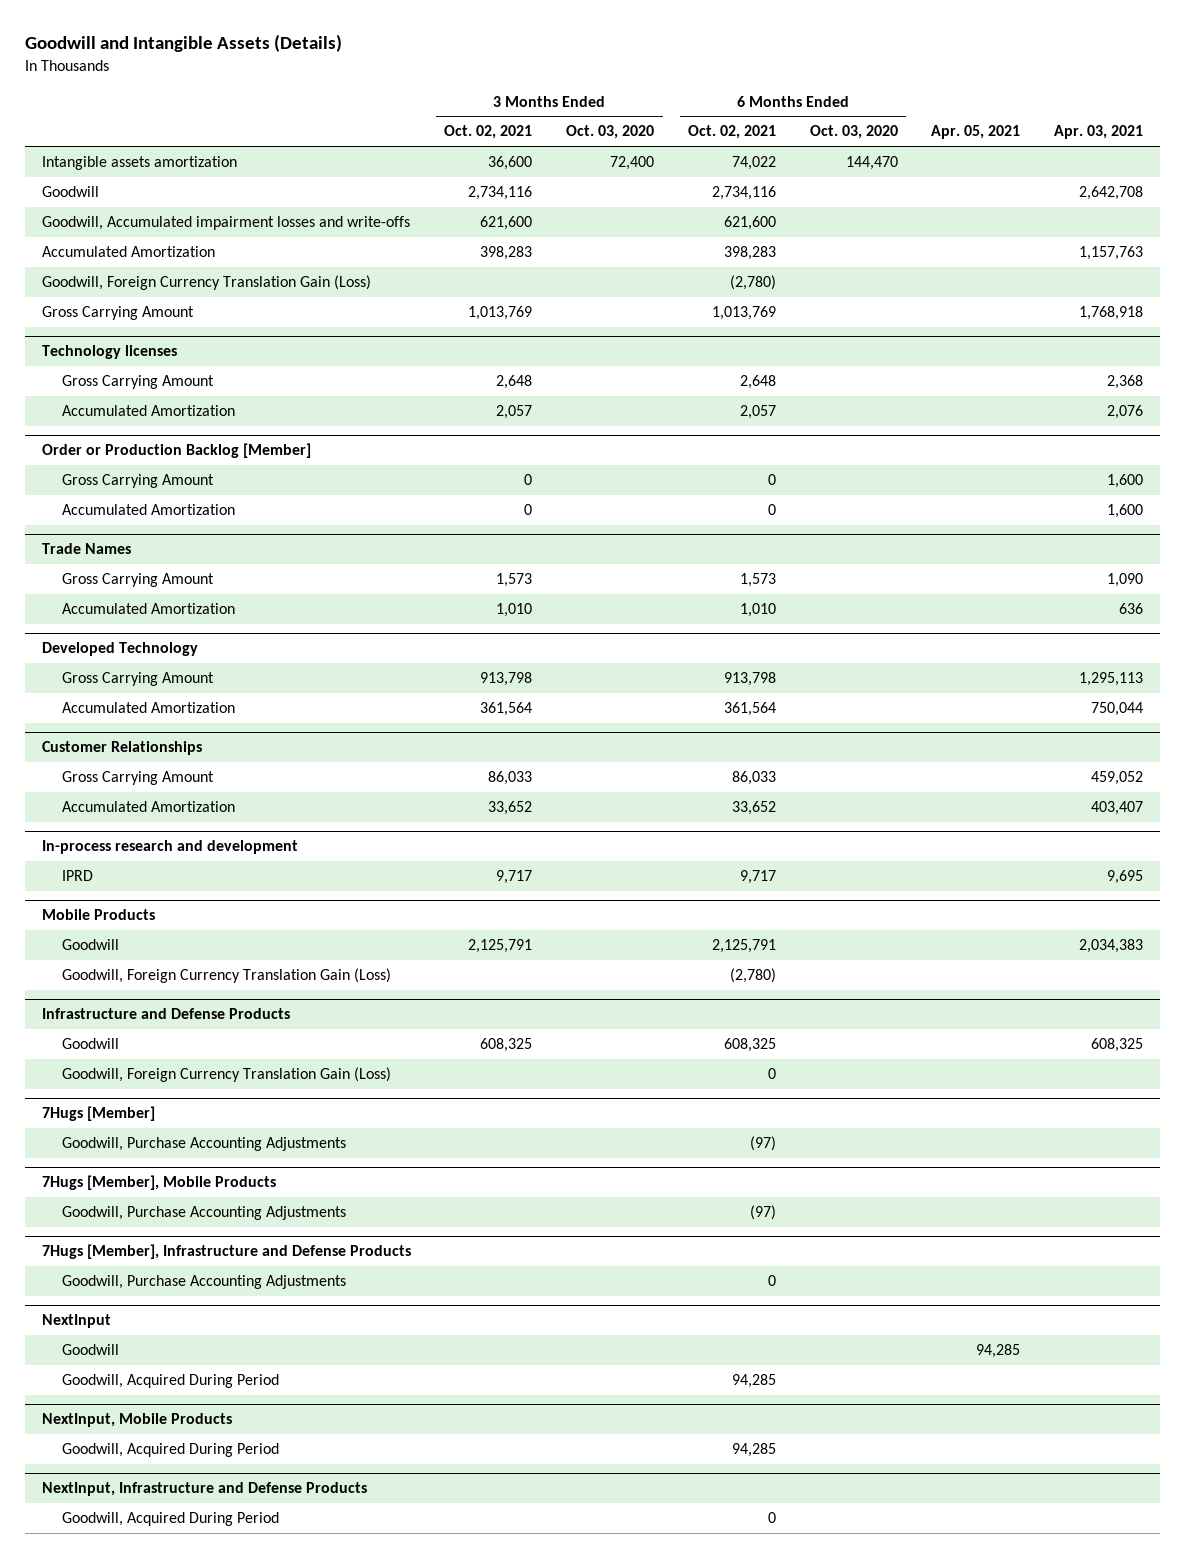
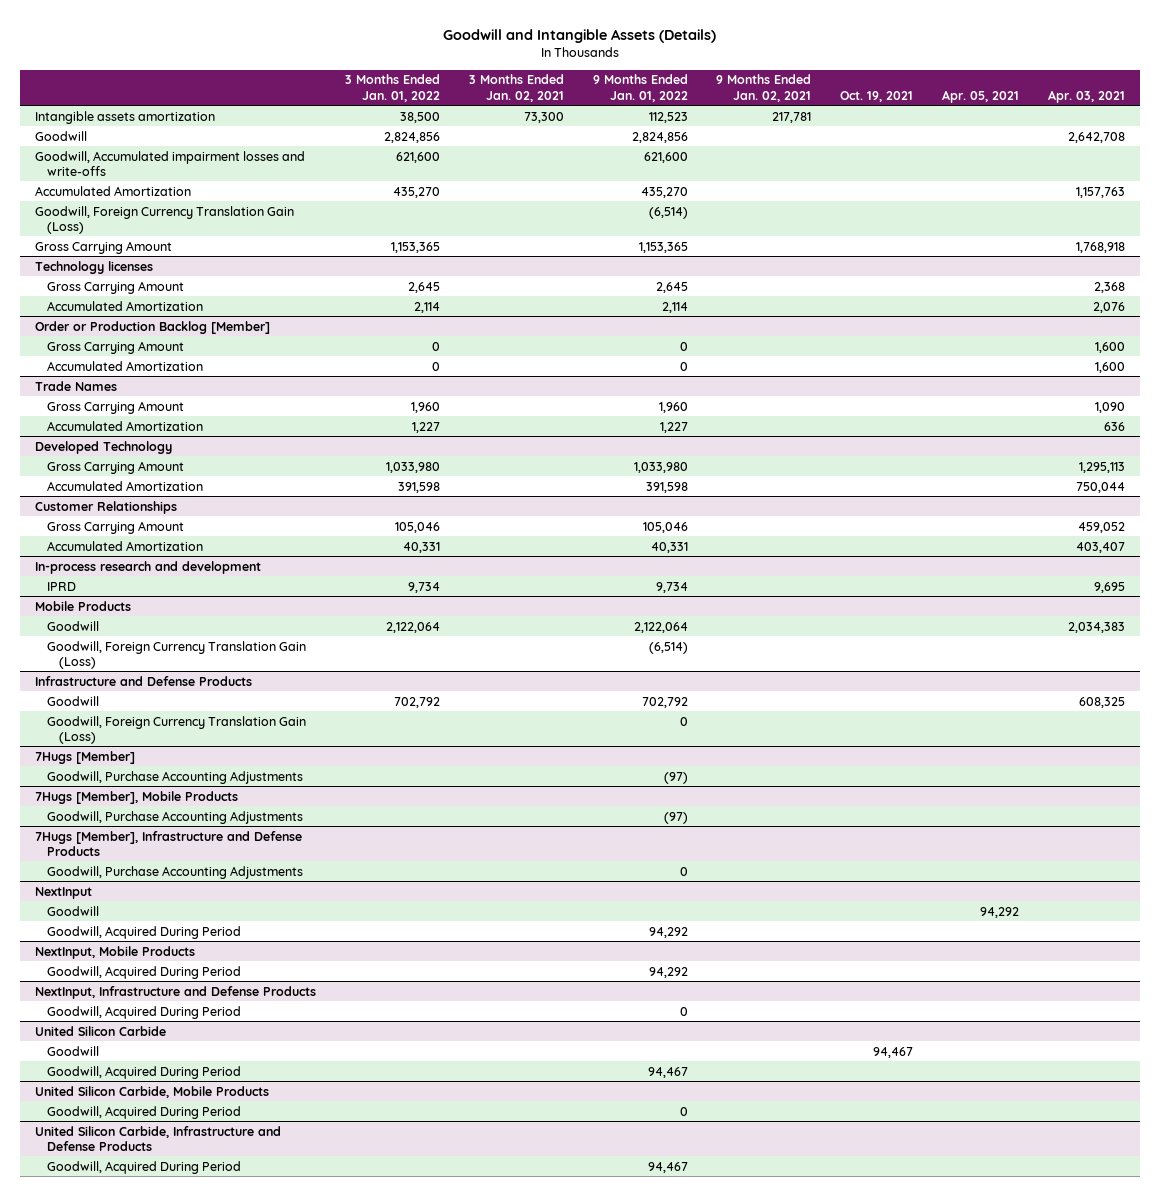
- | 3 Months Ended Oct. 02, 2021 | 3 Months Ended Oct. 03, 2020 | 6 Months Ended Oct. 02, 2021 | 6 Months Ended Oct. 03, 2020 | Apr. 05, 2021 | Apr. 03, 2021
+ | 3 Months Ended Jan. 01, 2022 | 3 Months Ended Jan. 02, 2021 | 9 Months Ended Jan. 01, 2022 | 9 Months Ended Jan. 02, 2021 | Oct. 19, 2021 | Apr. 05, 2021 | Apr. 03, 2021
@ NextInput
- Goodwill | | | | | 94,285 |
+ Goodwill | | | | | | 94,292 |
+ United Silicon Carbide
+ Goodwill | | | | | 94,467 | |
+ Goodwill, Acquired During Period | | | 94,467 | | | |
+ United Silicon Carbide, Mobile Products
+ Goodwill, Acquired During Period | | | 0 | | | |
+ United Silicon Carbide, Infrastructure and Defense Products
+ Goodwill, Acquired During Period | | | 94,467 | | | |

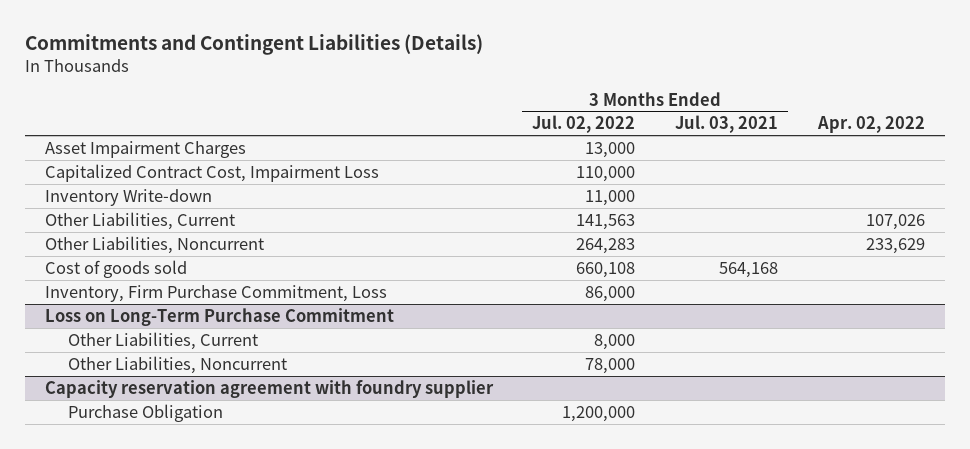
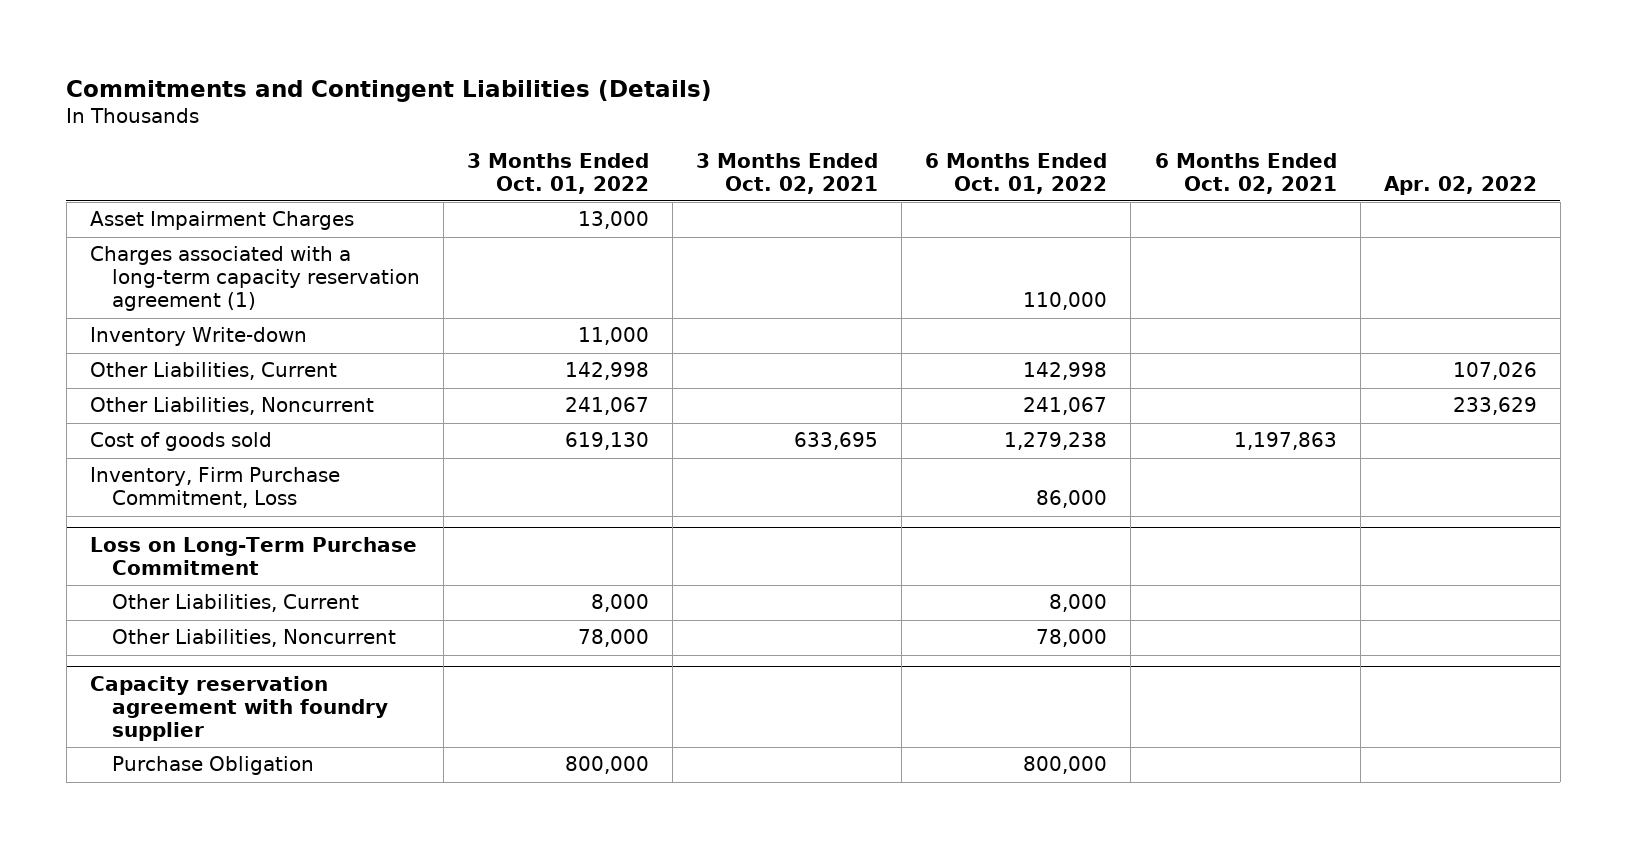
- | 3 Months Ended Jul. 02, 2022 | 3 Months Ended Jul. 03, 2021 | Apr. 02, 2022
+ | 3 Months Ended Oct. 01, 2022 | 3 Months Ended Oct. 02, 2021 | 6 Months Ended Oct. 01, 2022 | 6 Months Ended Oct. 02, 2021 | Apr. 02, 2022
- Capitalized Contract Cost, Impairment Loss | 110,000 | |
+ Charges associated with a long-term capacity reservation agreement (1) | | | 110,000 | |

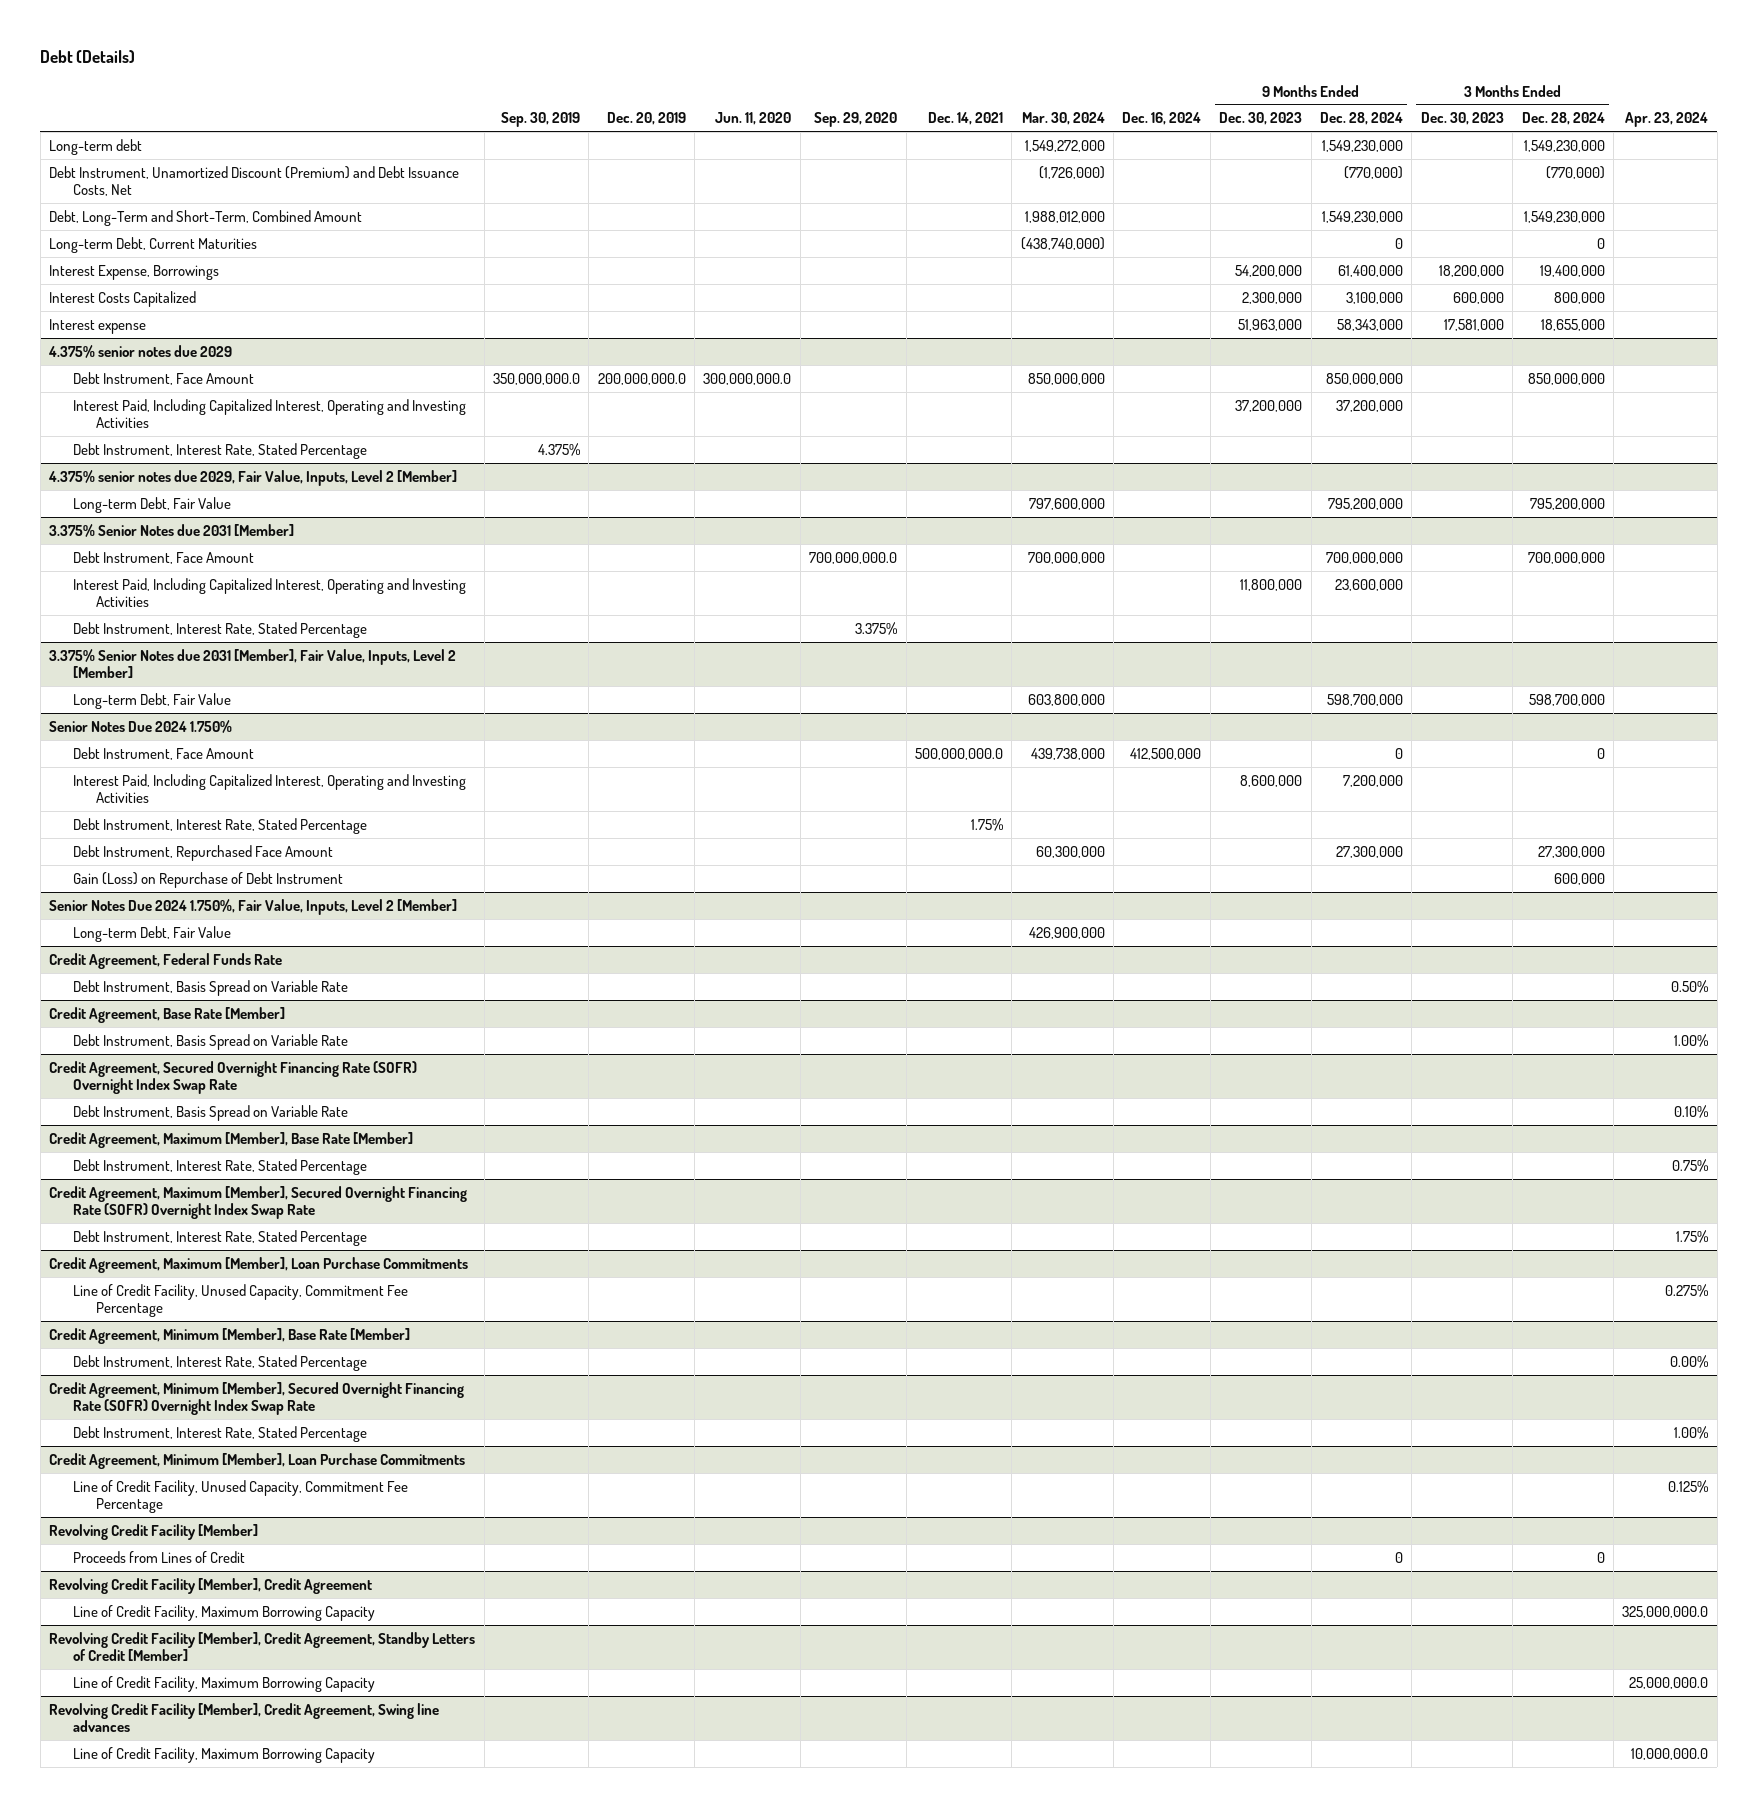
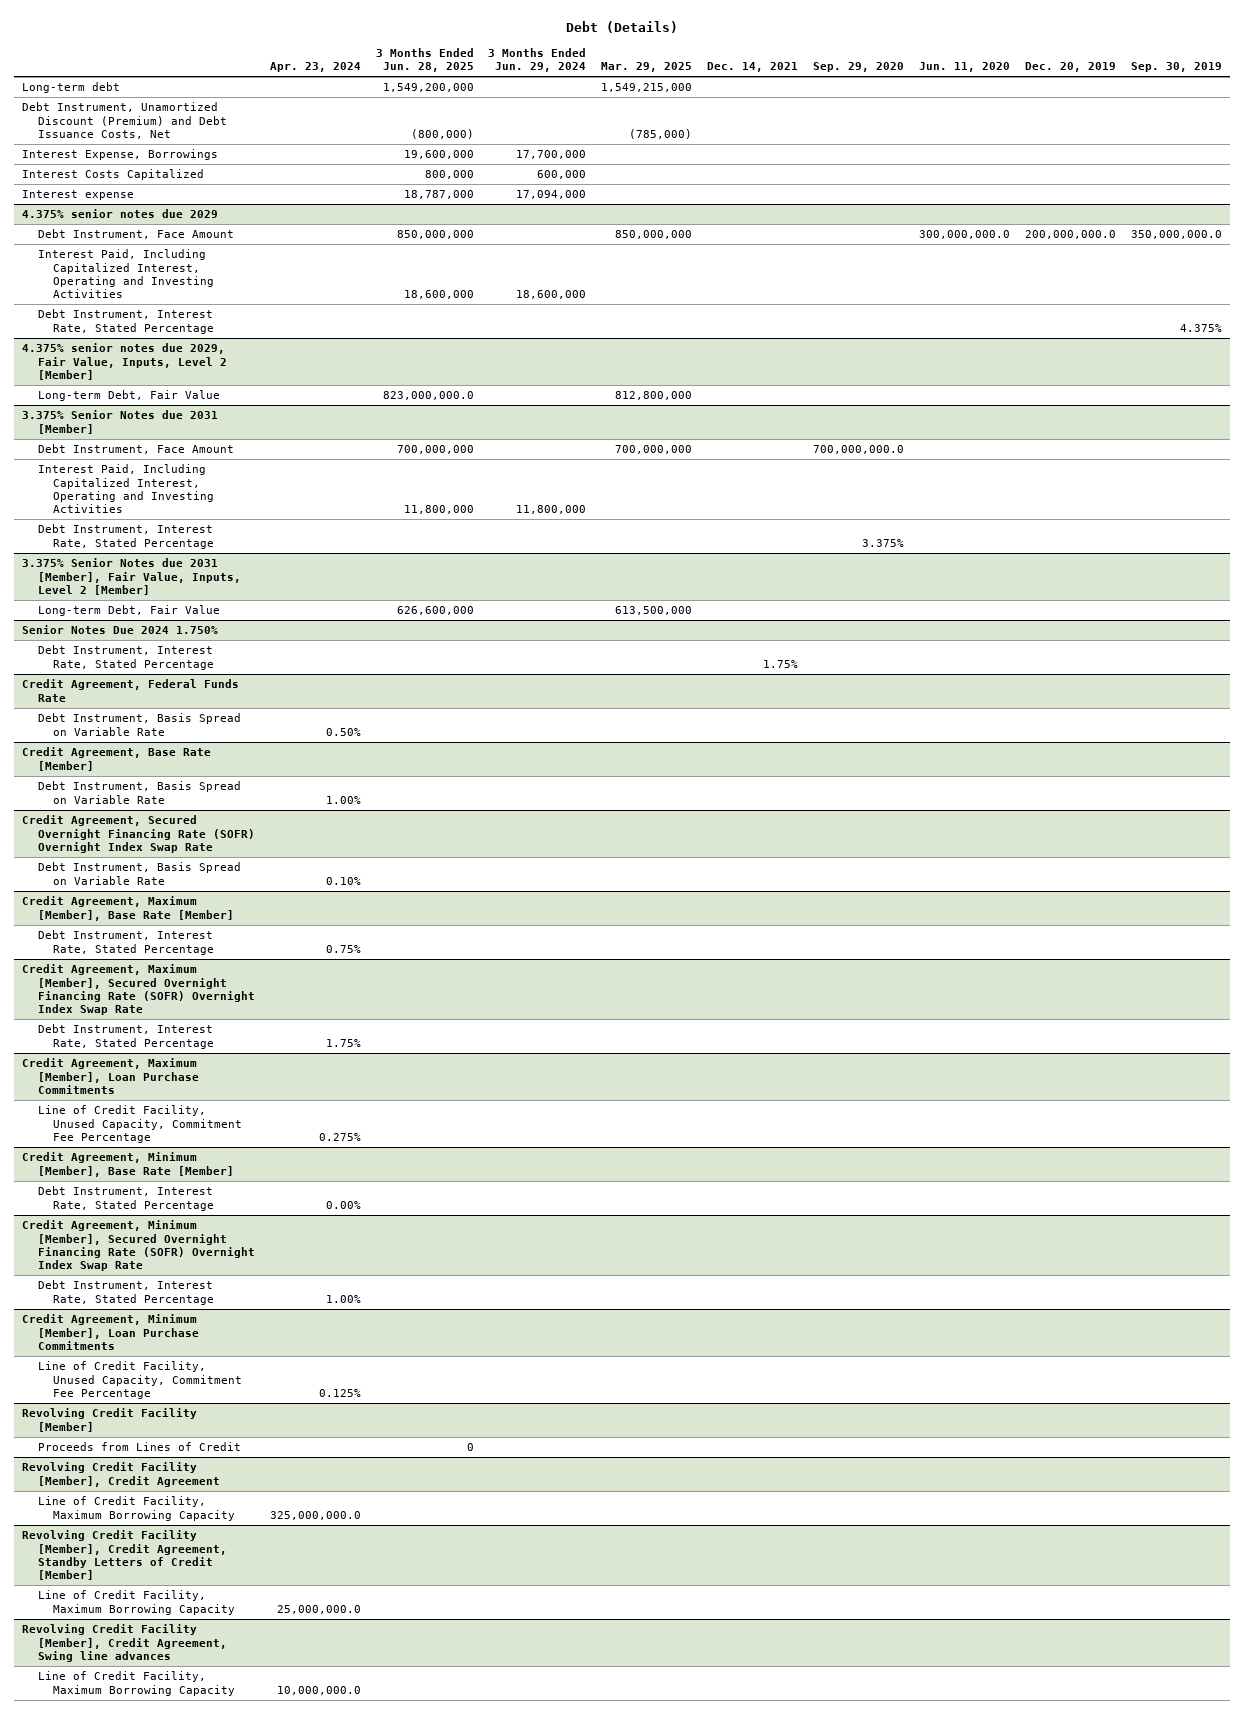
- | Sep. 30, 2019 | Dec. 20, 2019 | Jun. 11, 2020 | Sep. 29, 2020 | Dec. 14, 2021 | Mar. 30, 2024 | Dec. 16, 2024 | 9 Months Ended Dec. 30, 2023 | 9 Months Ended Dec. 28, 2024 | 3 Months Ended Dec. 30, 2023 | 3 Months Ended Dec. 28, 2024 | Apr. 23, 2024
+ | Apr. 23, 2024 | 3 Months Ended Jun. 28, 2025 | 3 Months Ended Jun. 29, 2024 | Mar. 29, 2025 | Dec. 14, 2021 | Sep. 29, 2020 | Jun. 11, 2020 | Dec. 20, 2019 | Sep. 30, 2019
- Debt, Long-Term and Short-Term, Combined Amount | | | | | | 1,988,012,000 | | | 1,549,230,000 | | 1,549,230,000 |
- Long-term Debt, Current Maturities | | | | | | (438,740,000) | | | 0 | | 0 |
@ Senior Notes Due 2024 1.750%
- Debt Instrument, Face Amount | | | | | 500,000,000.0 | 439,738,000 | 412,500,000 | | 0 | | 0 |
- Interest Paid, Including Capitalized Interest, Operating and Investing Activities | | | | | | | | 8,600,000 | 7,200,000 | | |
- Debt Instrument, Repurchased Face Amount | | | | | | 60,300,000 | | | 27,300,000 | | 27,300,000 |
- Gain (Loss) on Repurchase of Debt Instrument | | | | | | | | | | | 600,000 |
- Senior Notes Due 2024 1.750%, Fair Value, Inputs, Level 2 [Member]
- Long-term Debt, Fair Value | | | | | | 426,900,000 | | | | | |

